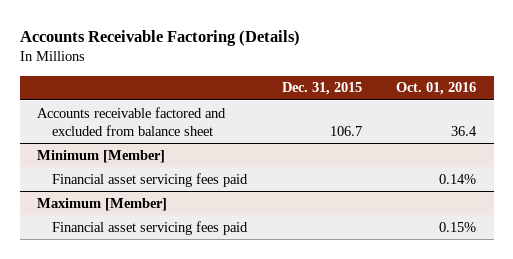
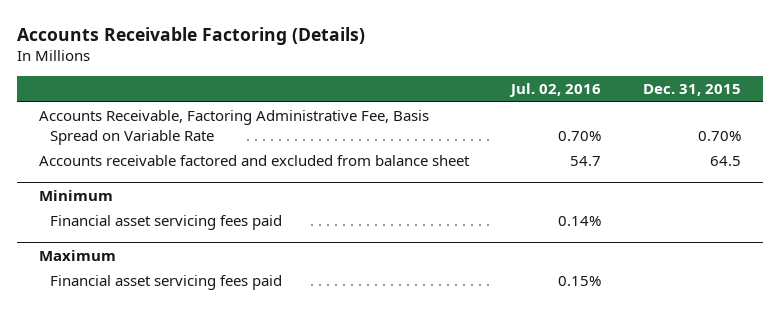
- | Dec. 31, 2015 | Oct. 01, 2016
+ | Jul. 02, 2016 | Dec. 31, 2015
- Accounts receivable factored and excluded from balance sheet | 106.7 | 36.4
- Minimum [Member]
+ Accounts Receivable, Factoring Administrative Fee, Basis Spread on Variable Rate | 0.70% | 0.70%
+ Accounts receivable factored and excluded from balance sheet | 54.7 | 64.5
+ Minimum
- Maximum [Member]
+ Maximum

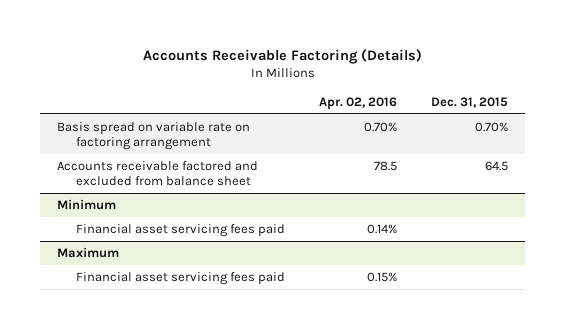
- | Jul. 02, 2016 | Dec. 31, 2015
+ | Apr. 02, 2016 | Dec. 31, 2015
- Accounts Receivable, Factoring Administrative Fee, Basis Spread on Variable Rate | 0.70% | 0.70%
+ Basis spread on variable rate on factoring arrangement | 0.70% | 0.70%

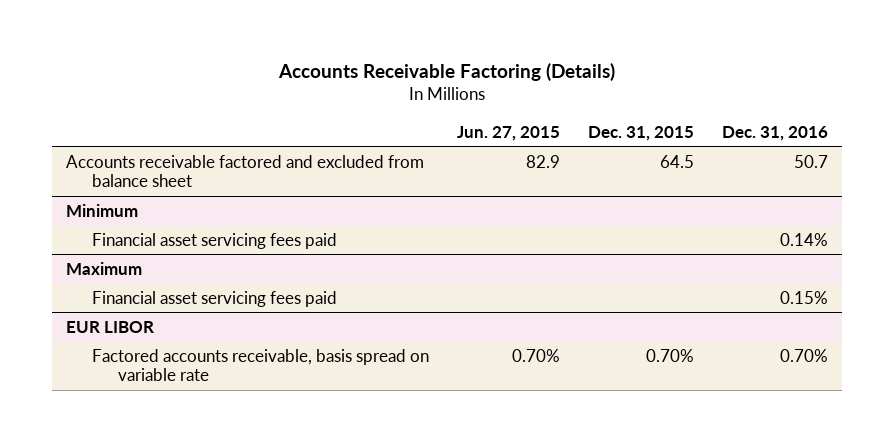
- | Apr. 02, 2016 | Dec. 31, 2015
+ | Jun. 27, 2015 | Dec. 31, 2015 | Dec. 31, 2016
- Basis spread on variable rate on factoring arrangement | 0.70% | 0.70%
+ EUR LIBOR
+ Factored accounts receivable, basis spread on variable rate | 0.70% | 0.70% | 0.70%

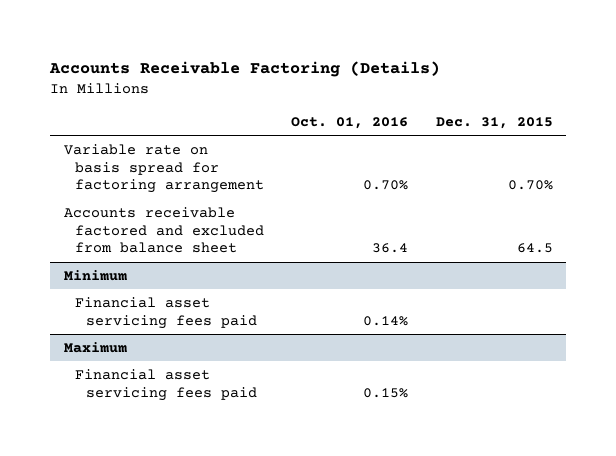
- | Jun. 27, 2015 | Dec. 31, 2015 | Dec. 31, 2016
+ | Oct. 01, 2016 | Dec. 31, 2015
+ Variable rate on basis spread for factoring arrangement | 0.70% | 0.70%
- EUR LIBOR
- Factored accounts receivable, basis spread on variable rate | 0.70% | 0.70% | 0.70%

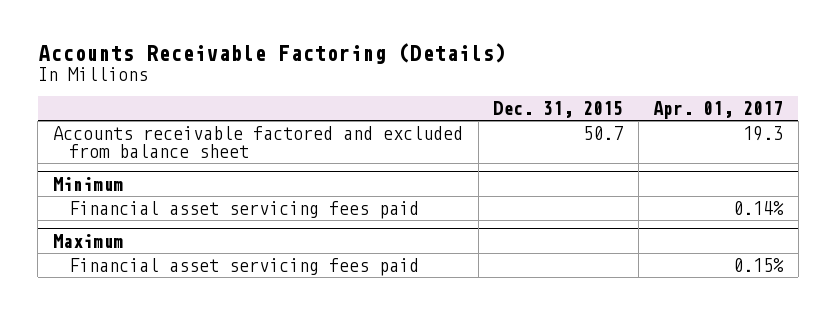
- | Oct. 01, 2016 | Dec. 31, 2015
+ | Dec. 31, 2015 | Apr. 01, 2017
- Variable rate on basis spread for factoring arrangement | 0.70% | 0.70%
- Accounts receivable factored and excluded from balance sheet | 36.4 | 64.5
+ Accounts receivable factored and excluded from balance sheet | 50.7 | 19.3

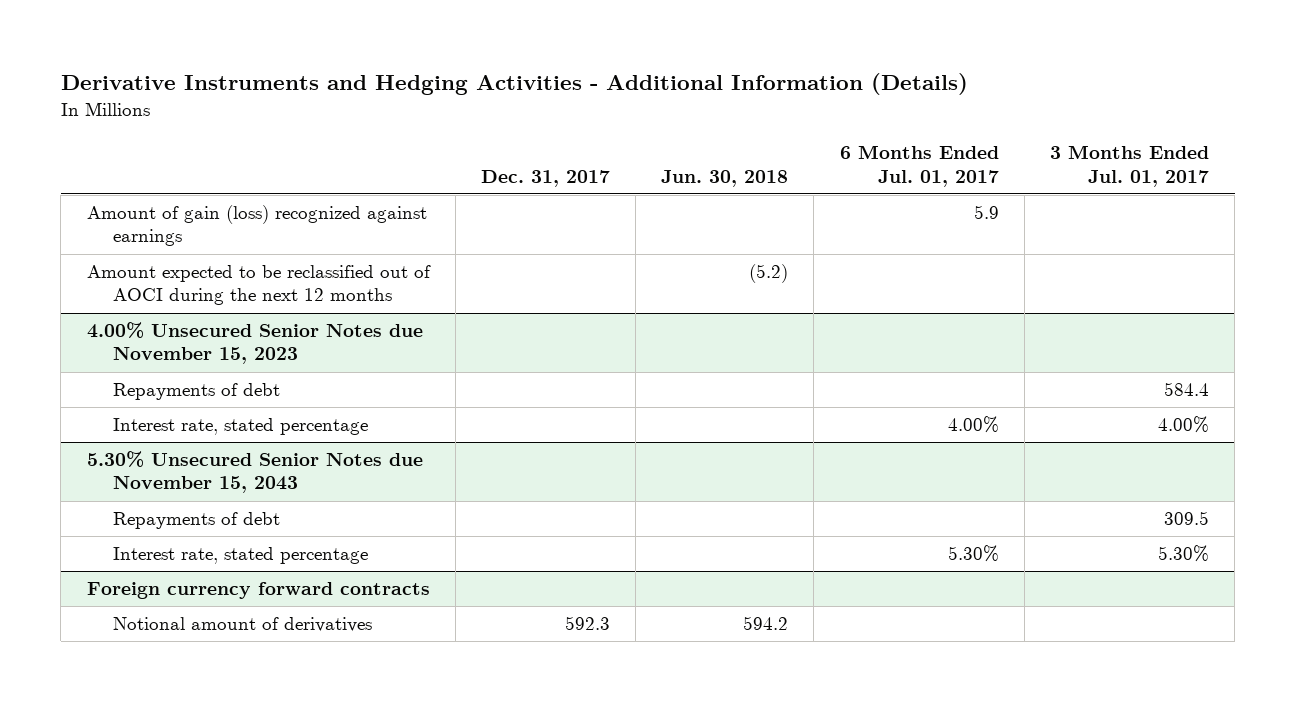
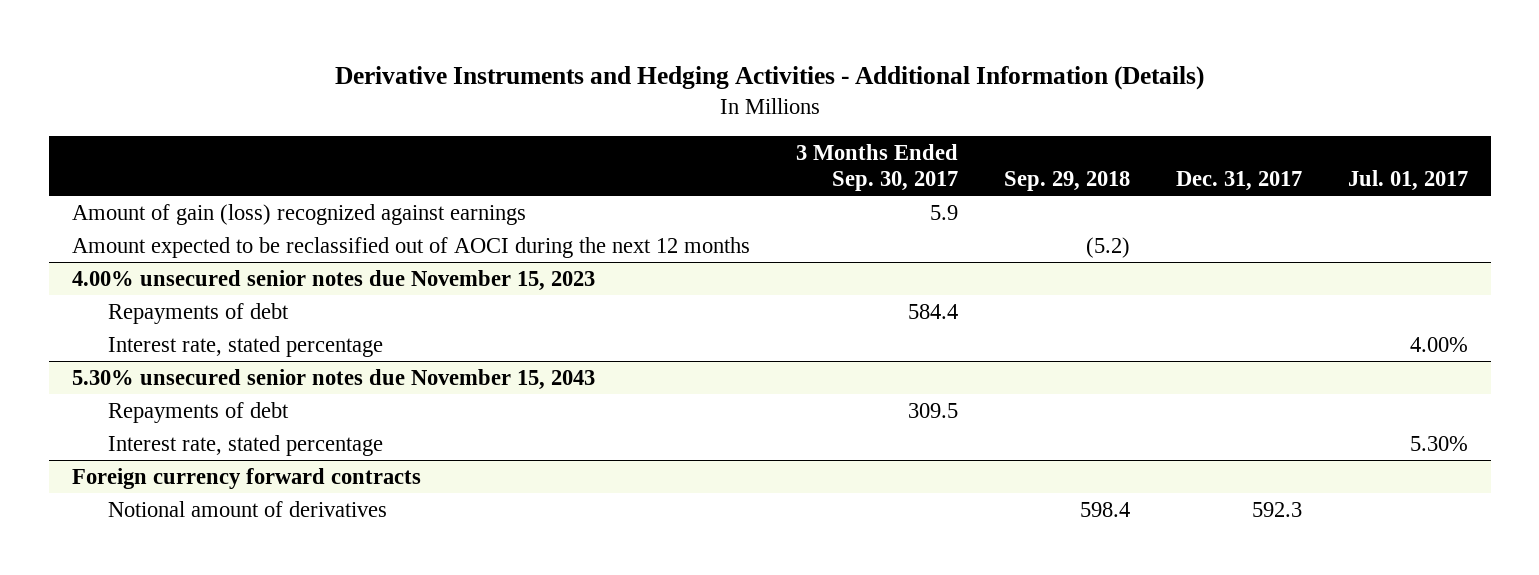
- | Dec. 31, 2017 | Jun. 30, 2018 | 6 Months Ended Jul. 01, 2017 | 3 Months Ended Jul. 01, 2017
+ | 3 Months Ended Sep. 30, 2017 | Sep. 29, 2018 | Dec. 31, 2017 | Jul. 01, 2017
- 4.00% Unsecured Senior Notes due November 15, 2023
+ 4.00% unsecured senior notes due November 15, 2023
- 5.30% Unsecured Senior Notes due November 15, 2043
+ 5.30% unsecured senior notes due November 15, 2043

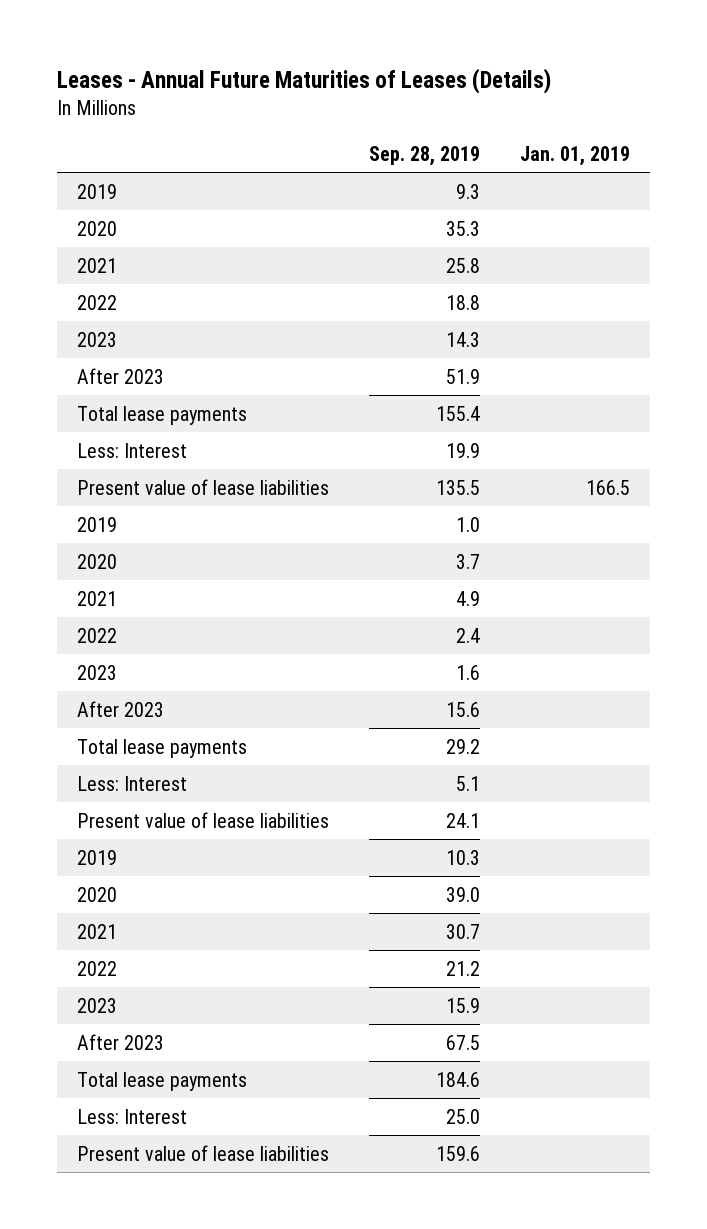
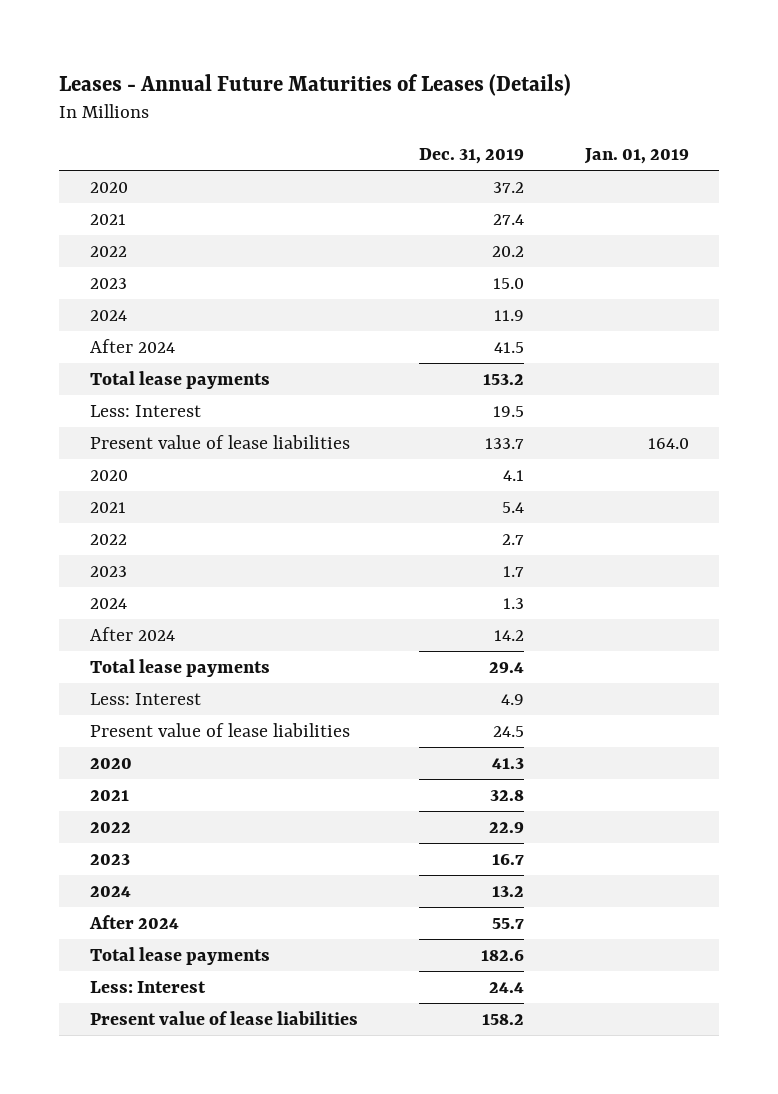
- | Sep. 28, 2019 | Jan. 01, 2019
+ | Dec. 31, 2019 | Jan. 01, 2019
- 2019 | 9.3 |
- After 2023 | 51.9 |
+ 2024 | 11.9 |
+ After 2024 | 41.5 |
- Present value of lease liabilities | 135.5 | 166.5
- 2019 | 1.0 |
+ Present value of lease liabilities | 133.7 | 164.0
- After 2023 | 15.6 |
+ 2024 | 1.3 |
+ After 2024 | 14.2 |
- 2019 | 10.3 |
- After 2023 | 67.5 |
+ 2024 | 13.2 |
+ After 2024 | 55.7 |

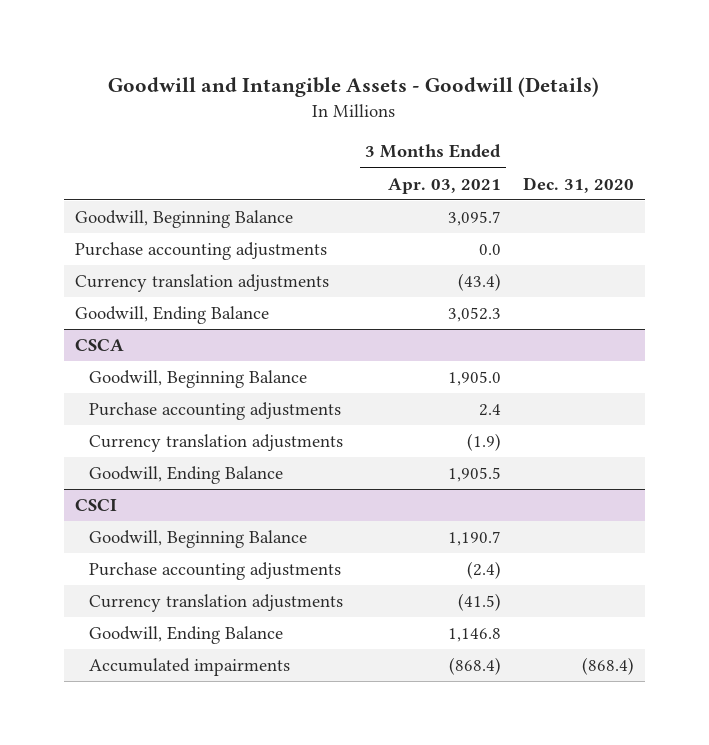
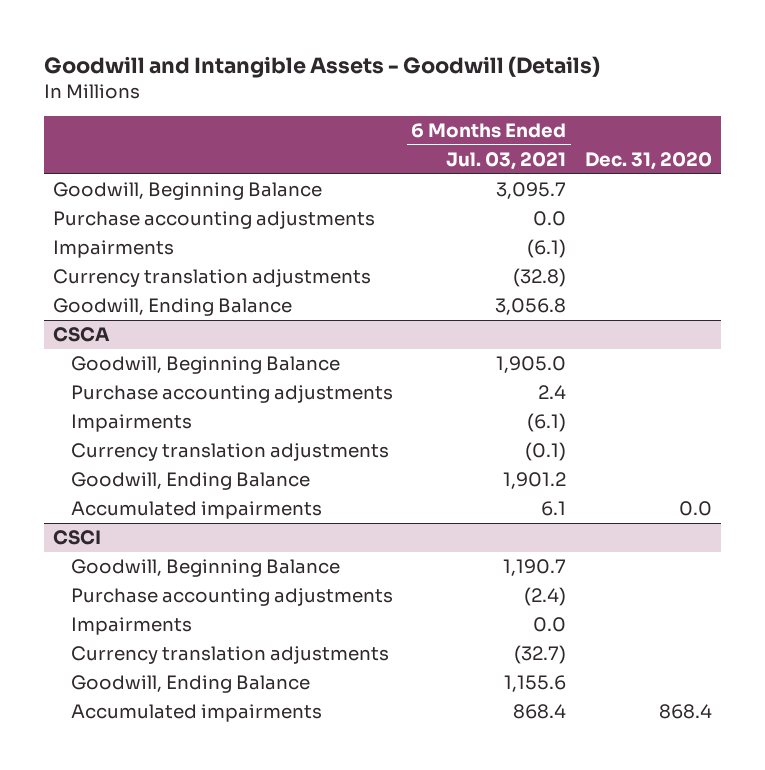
- | 3 Months Ended Apr. 03, 2021 | Dec. 31, 2020
+ | 6 Months Ended Jul. 03, 2021 | Dec. 31, 2020
+ Impairments | (6.1) |
@ CSCA
+ Impairments | (6.1) |
+ Accumulated impairments | 6.1 | 0.0
@ CSCI
+ Impairments | 0.0 |
- Accumulated impairments | (868.4) | (868.4)
+ Accumulated impairments | 868.4 | 868.4

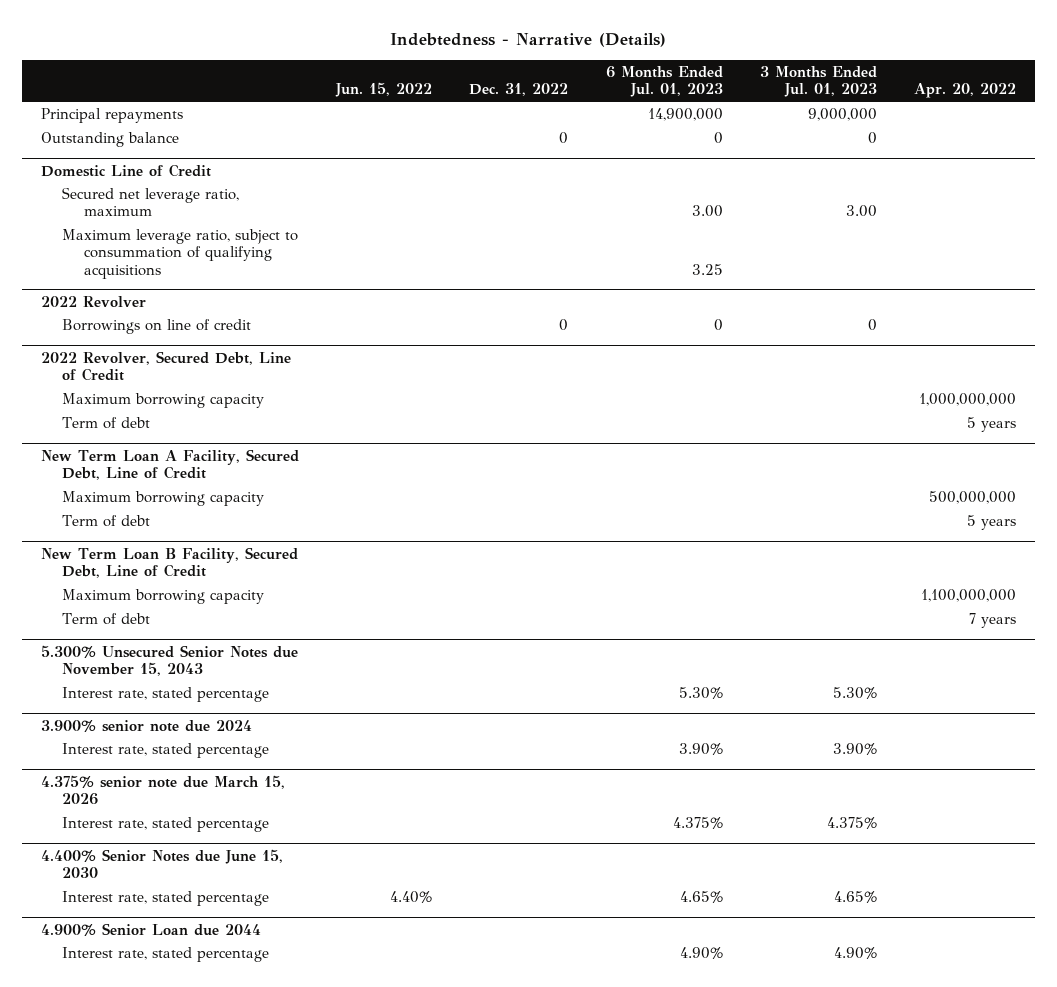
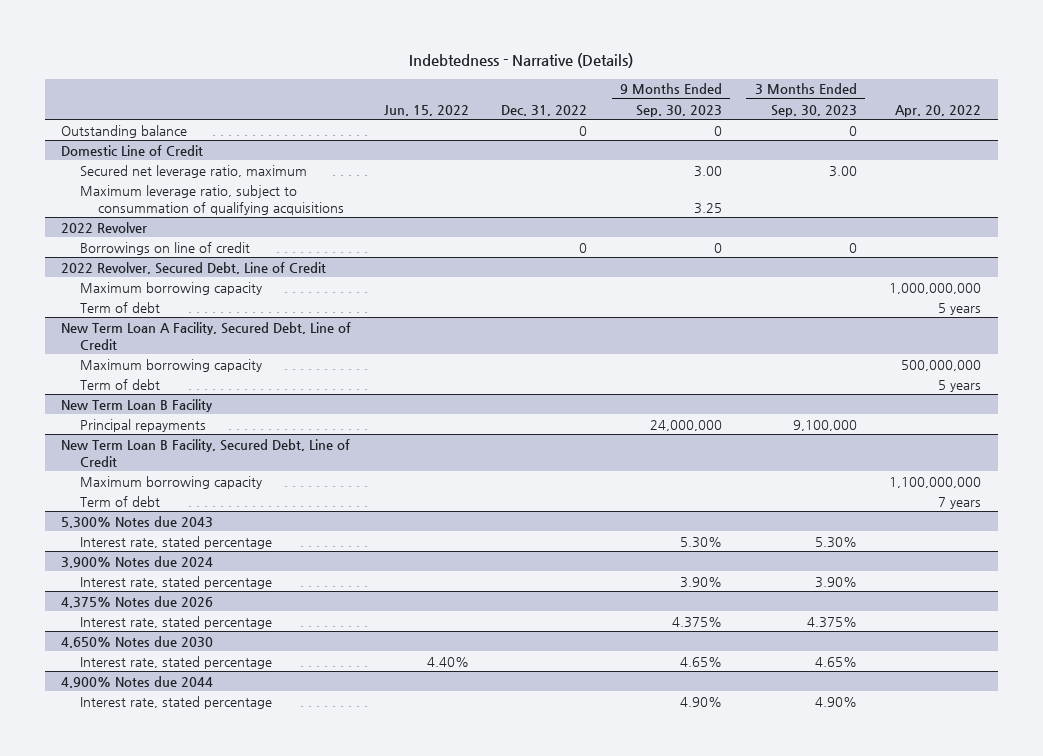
- | Jun. 15, 2022 | Dec. 31, 2022 | 6 Months Ended Jul. 01, 2023 | 3 Months Ended Jul. 01, 2023 | Apr. 20, 2022
+ | Jun. 15, 2022 | Dec. 31, 2022 | 9 Months Ended Sep. 30, 2023 | 3 Months Ended Sep. 30, 2023 | Apr. 20, 2022
- Principal repayments | | | 14,900,000 | 9,000,000 |
+ New Term Loan B Facility
+ Principal repayments | | | 24,000,000 | 9,100,000 |
- 5.300% Unsecured Senior Notes due November 15, 2043
+ 5.300% Notes due 2043
- 3.900% senior note due 2024
+ 3.900% Notes due 2024
- 4.375% senior note due March 15, 2026
+ 4.375% Notes due 2026
- 4.400% Senior Notes due June 15, 2030
+ 4.650% Notes due 2030
- 4.900% Senior Loan due 2044
+ 4.900% Notes due 2044

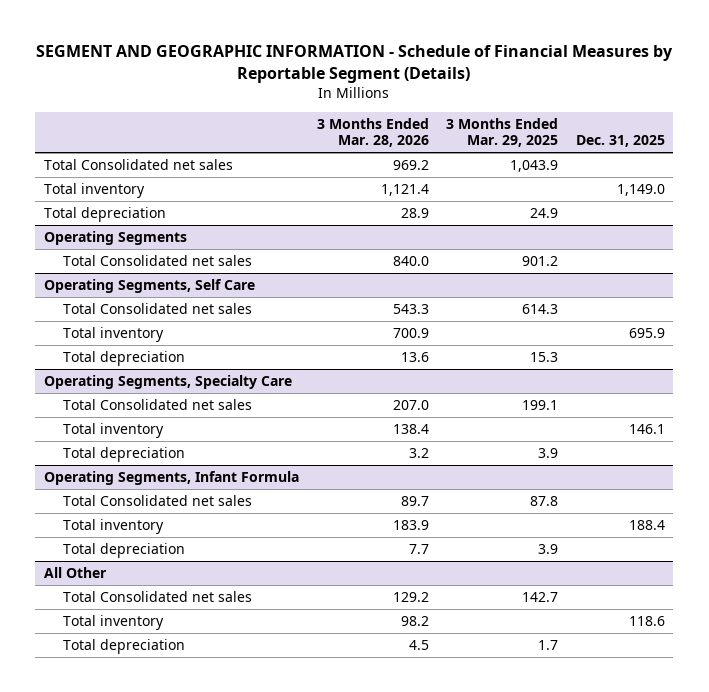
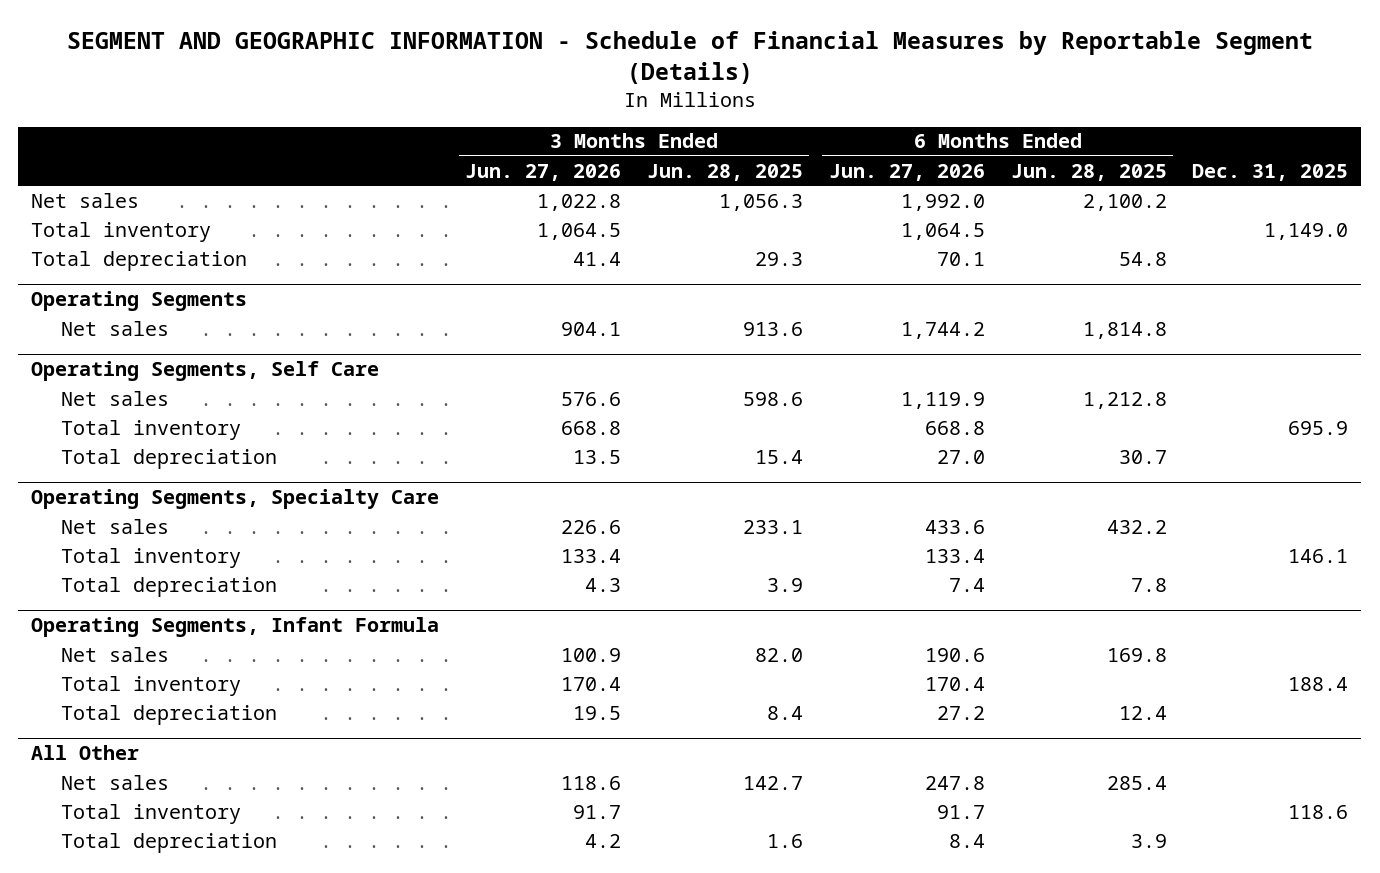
- | 3 Months Ended Mar. 28, 2026 | 3 Months Ended Mar. 29, 2025 | Dec. 31, 2025
+ | 3 Months Ended Jun. 27, 2026 | 3 Months Ended Jun. 28, 2025 | 6 Months Ended Jun. 27, 2026 | 6 Months Ended Jun. 28, 2025 | Dec. 31, 2025
- Total Consolidated net sales | 969.2 | 1,043.9 |
+ Net sales | 1,022.8 | 1,056.3 | 1,992.0 | 2,100.2 |
@ Operating Segments
- Total Consolidated net sales | 840.0 | 901.2 |
+ Net sales | 904.1 | 913.6 | 1,744.2 | 1,814.8 |
@ Operating Segments, Self Care
- Total Consolidated net sales | 543.3 | 614.3 |
+ Net sales | 576.6 | 598.6 | 1,119.9 | 1,212.8 |
@ Operating Segments, Specialty Care
- Total Consolidated net sales | 207.0 | 199.1 |
+ Net sales | 226.6 | 233.1 | 433.6 | 432.2 |
@ Operating Segments, Infant Formula
- Total Consolidated net sales | 89.7 | 87.8 |
+ Net sales | 100.9 | 82.0 | 190.6 | 169.8 |
@ All Other
- Total Consolidated net sales | 129.2 | 142.7 |
+ Net sales | 118.6 | 142.7 | 247.8 | 285.4 |

